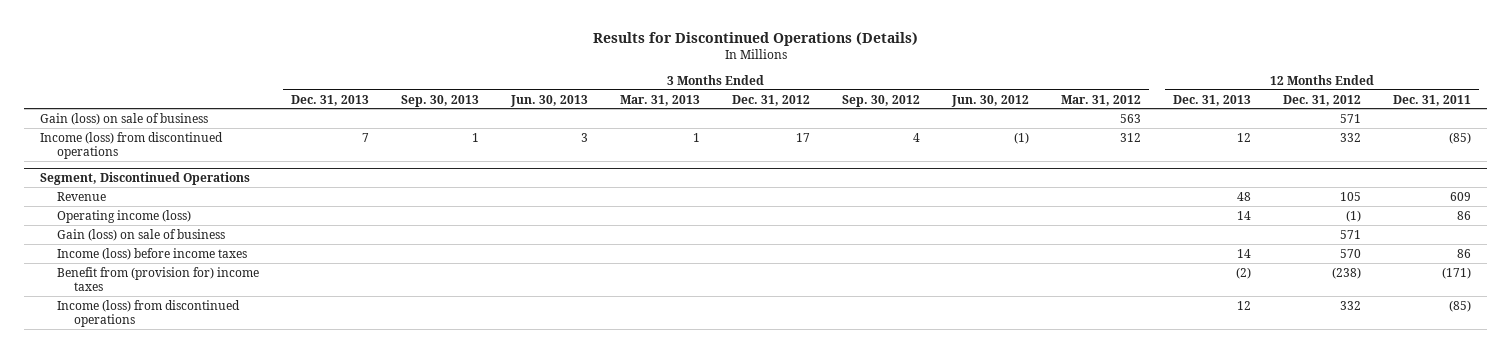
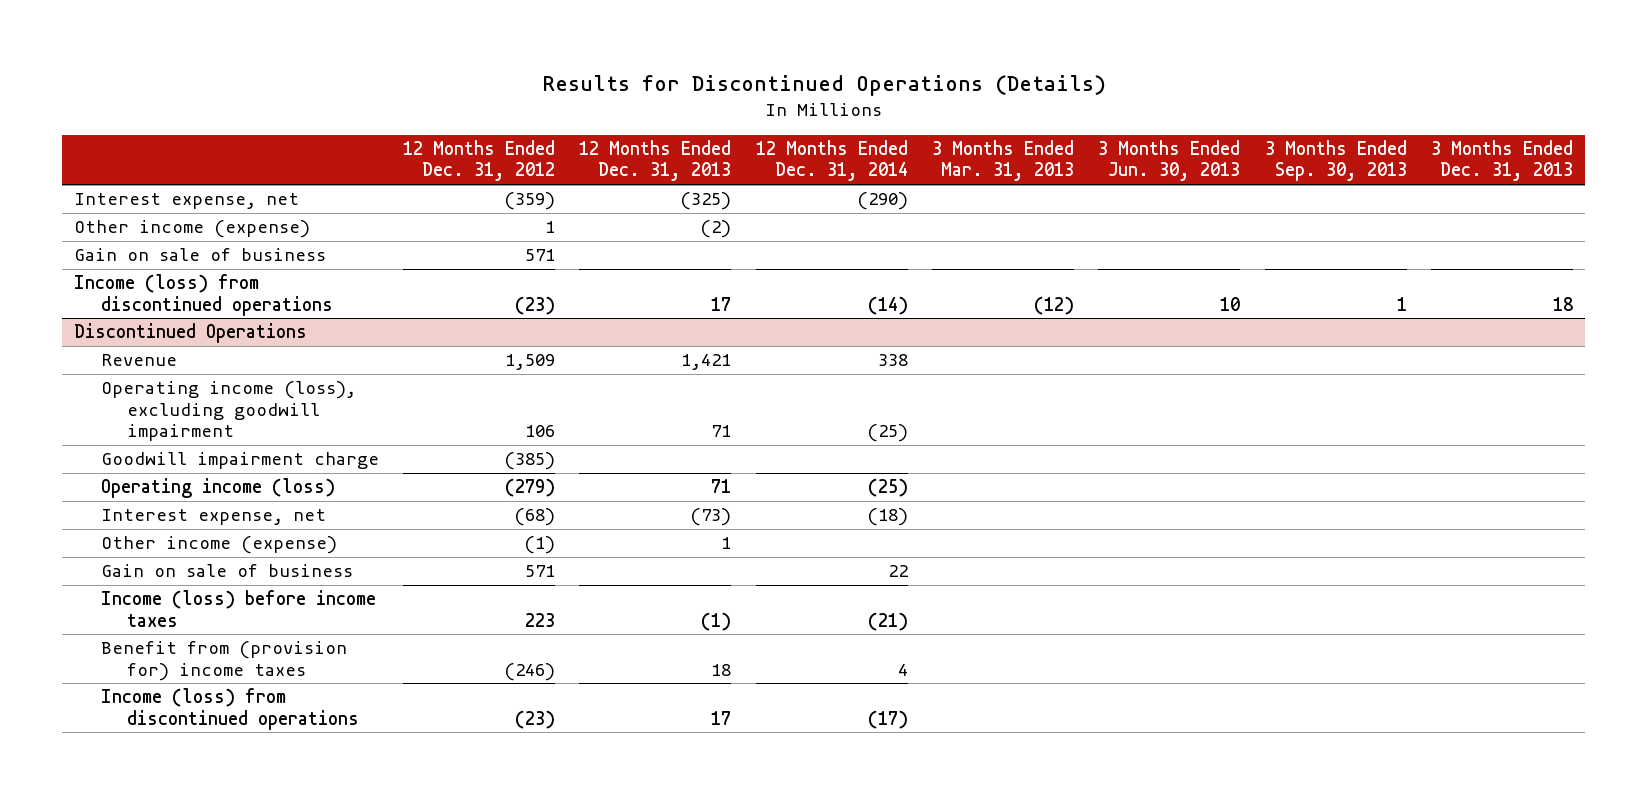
- | 3 Months Ended Dec. 31, 2013 | 3 Months Ended Sep. 30, 2013 | 3 Months Ended Jun. 30, 2013 | 3 Months Ended Mar. 31, 2013 | 3 Months Ended Dec. 31, 2012 | 3 Months Ended Sep. 30, 2012 | 3 Months Ended Jun. 30, 2012 | 3 Months Ended Mar. 31, 2012 | 12 Months Ended Dec. 31, 2013 | 12 Months Ended Dec. 31, 2012 | 12 Months Ended Dec. 31, 2011
+ | 12 Months Ended Dec. 31, 2012 | 12 Months Ended Dec. 31, 2013 | 12 Months Ended Dec. 31, 2014 | 3 Months Ended Mar. 31, 2013 | 3 Months Ended Jun. 30, 2013 | 3 Months Ended Sep. 30, 2013 | 3 Months Ended Dec. 31, 2013
- Gain (loss) on sale of business | | | | | | | | 563 | | 571 |
- Income (loss) from discontinued operations | 7 | 1 | 3 | 1 | 17 | 4 | (1) | 312 | 12 | 332 | (85)
- Segment, Discontinued Operations
- Revenue | | | | | | | | | 48 | 105 | 609
- Operating income (loss) | | | | | | | | | 14 | (1) | 86
- Gain (loss) on sale of business | | | | | | | | | | 571 |
- Income (loss) before income taxes | | | | | | | | | 14 | 570 | 86
- Benefit from (provision for) income taxes | | | | | | | | | (2) | (238) | (171)
- Income (loss) from discontinued operations | | | | | | | | | 12 | 332 | (85)
+ Interest expense, net | (359) | (325) | (290) | | | |
+ Other income (expense) | 1 | (2) | | | | |
+ Gain on sale of business | 571 | | | | | |
+ Income (loss) from discontinued operations | (23) | 17 | (14) | (12) | 10 | 1 | 18
+ Discontinued Operations
+ Revenue | 1,509 | 1,421 | 338 | | | |
+ Operating income (loss), excluding goodwill impairment | 106 | 71 | (25) | | | |
+ Goodwill impairment charge | (385) | | | | | |
+ Operating income (loss) | (279) | 71 | (25) | | | |
+ Interest expense, net | (68) | (73) | (18) | | | |
+ Other income (expense) | (1) | 1 | | | | |
+ Gain on sale of business | 571 | | 22 | | | |
+ Income (loss) before income taxes | 223 | (1) | (21) | | | |
+ Benefit from (provision for) income taxes | (246) | 18 | 4 | | | |
+ Income (loss) from discontinued operations | (23) | 17 | (17) | | | |

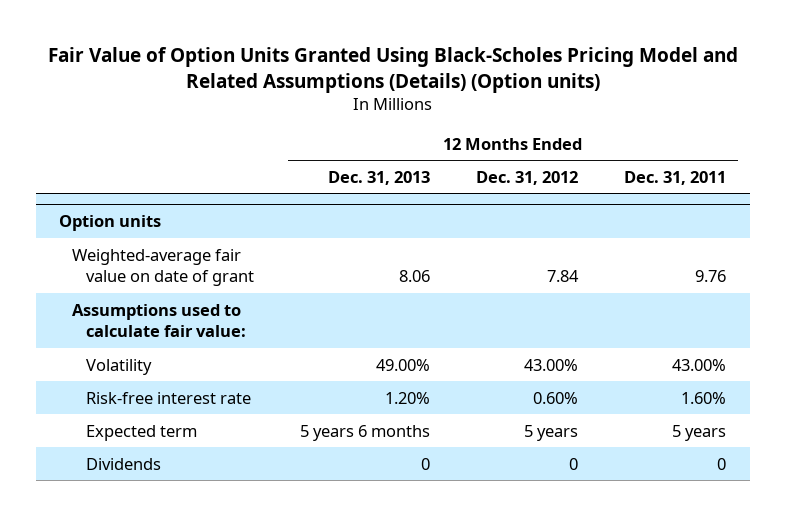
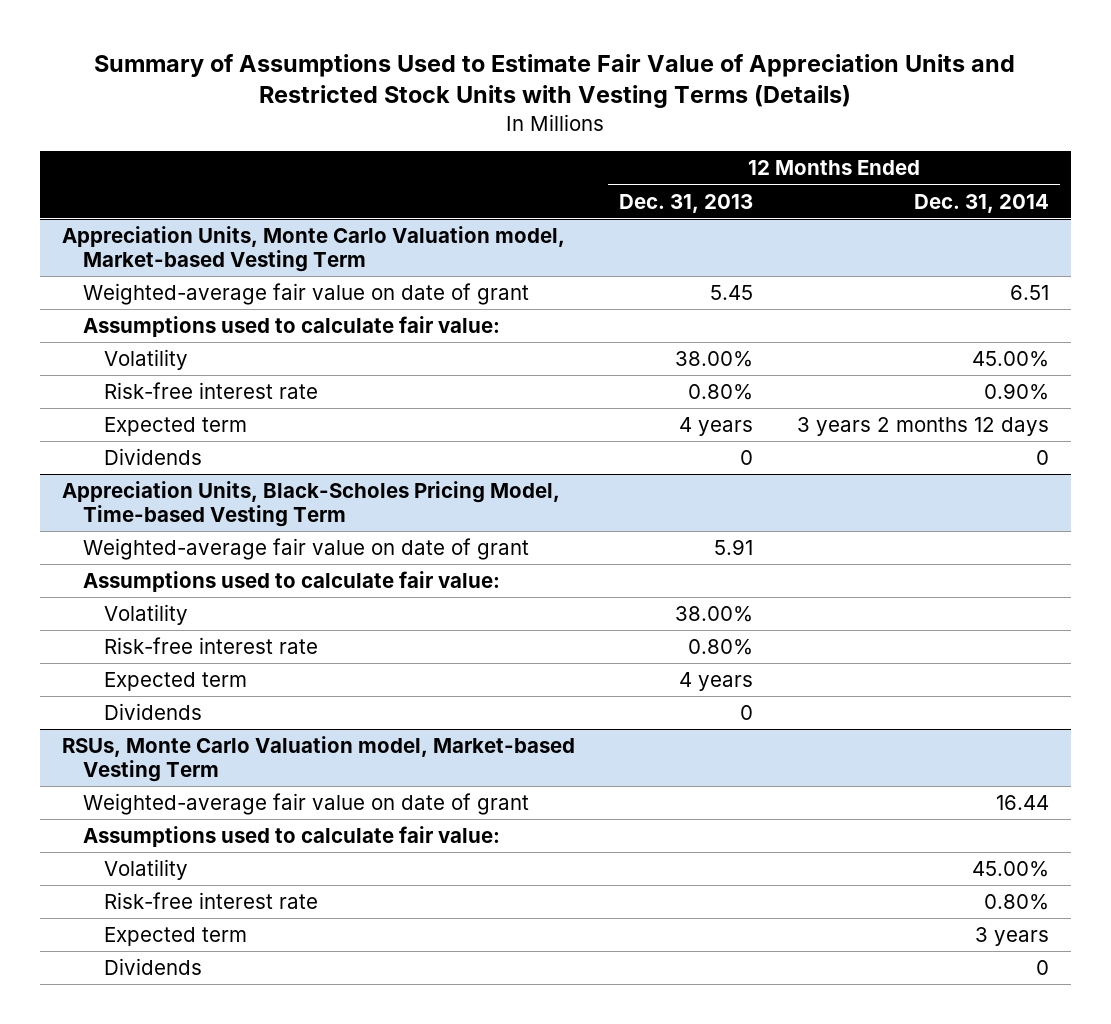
- Fair Value of Option Units Granted Using Black-Scholes Pricing Model and Related Assumptions (Details) (Option units)
+ Summary of Assumptions Used to Estimate Fair Value of Appreciation Units and Restricted Stock Units with Vesting Terms (Details)
- | 12 Months Ended Dec. 31, 2013 | 12 Months Ended Dec. 31, 2012 | 12 Months Ended Dec. 31, 2011
+ | 12 Months Ended Dec. 31, 2013 | 12 Months Ended Dec. 31, 2014
- Option units
- Weighted-average fair value on date of grant | 8.06 | 7.84 | 9.76
+ Appreciation Units, Monte Carlo Valuation model, Market-based Vesting Term
+ Weighted-average fair value on date of grant | 5.45 | 6.51
- Volatility | 49.00% | 43.00% | 43.00%
- Risk-free interest rate | 1.20% | 0.60% | 1.60%
- Expected term | 5 years 6 months | 5 years | 5 years
+ Volatility | 38.00% | 45.00%
+ Risk-free interest rate | 0.80% | 0.90%
+ Expected term | 4 years | 3 years 2 months 12 days
+ Appreciation Units, Black-Scholes Pricing Model, Time-based Vesting Term
+ Weighted-average fair value on date of grant | 5.91 |
+ Assumptions used to calculate fair value:
+ Volatility | 38.00% |
+ Risk-free interest rate | 0.80% |
+ Expected term | 4 years |
+ Dividends | 0 |
+ RSUs, Monte Carlo Valuation model, Market-based Vesting Term
+ Weighted-average fair value on date of grant | | 16.44
+ Assumptions used to calculate fair value:
+ Volatility | | 45.00%
+ Risk-free interest rate | | 0.80%
+ Expected term | | 3 years
+ Dividends | | 0

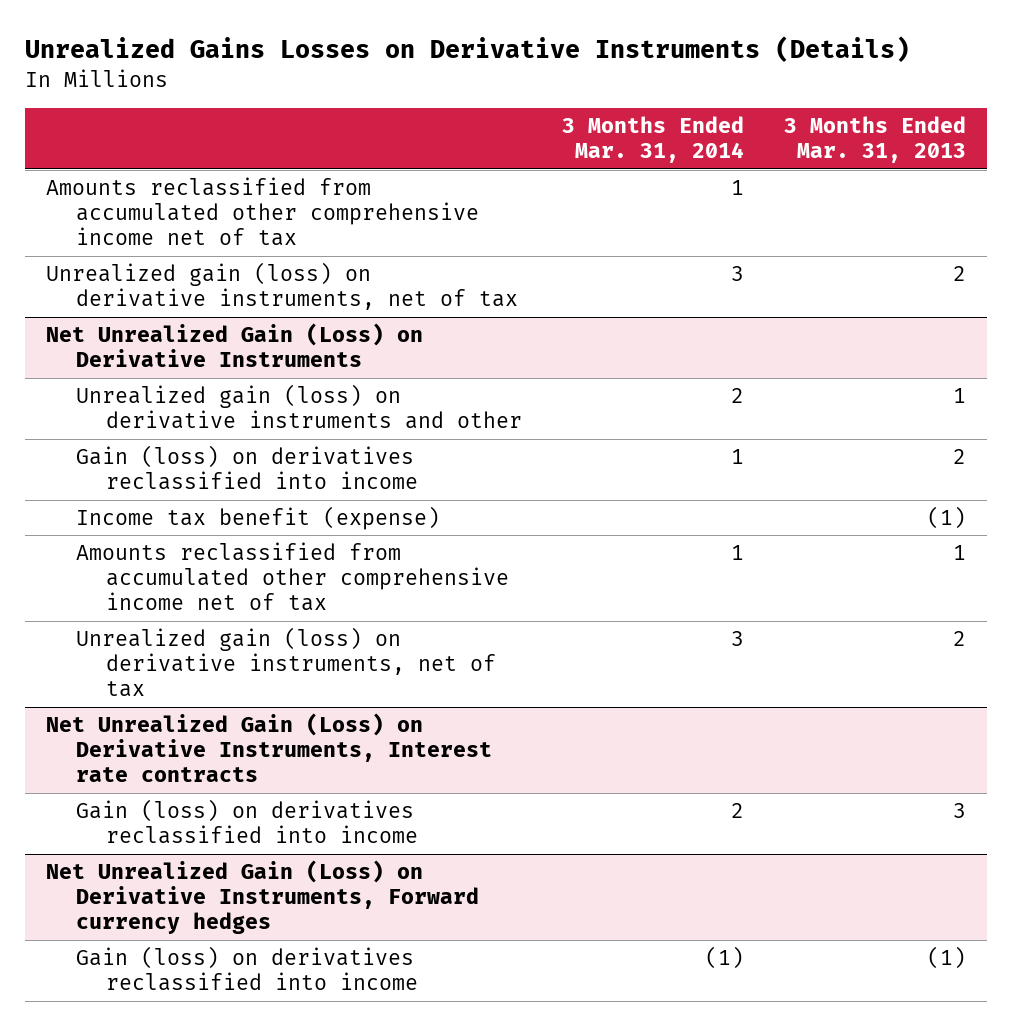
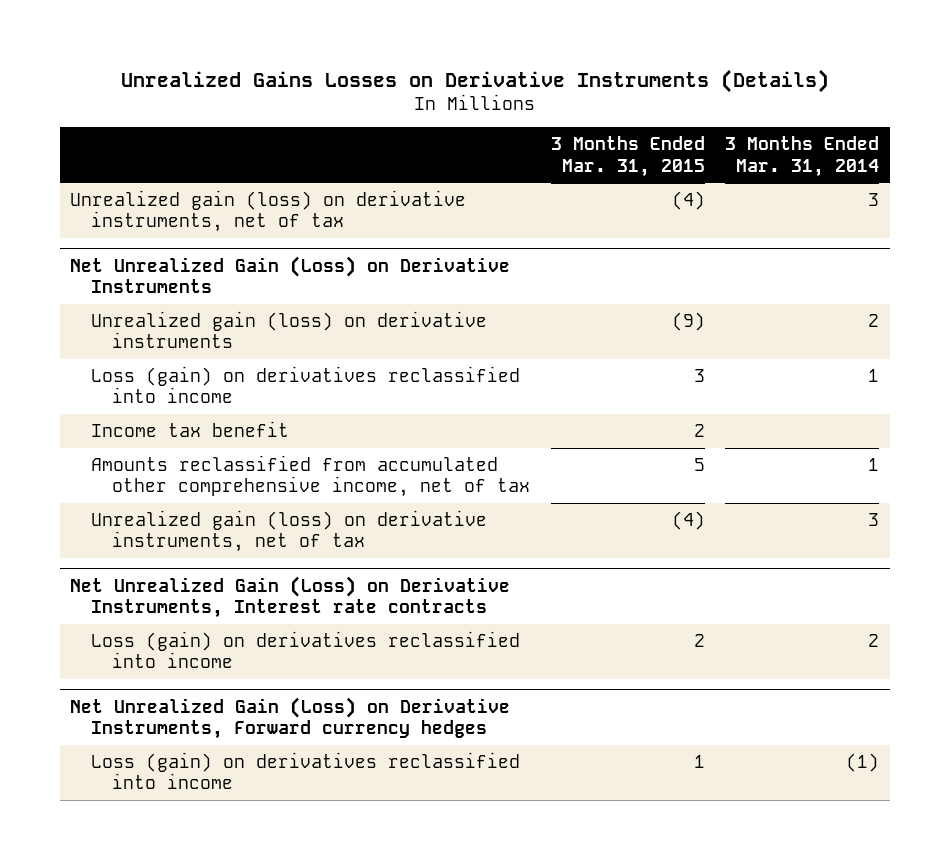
- | 3 Months Ended Mar. 31, 2014 | 3 Months Ended Mar. 31, 2013
+ | 3 Months Ended Mar. 31, 2015 | 3 Months Ended Mar. 31, 2014
- Amounts reclassified from accumulated other comprehensive income net of tax | 1 |
@ Net Unrealized Gain (Loss) on Derivative Instruments
- Unrealized gain (loss) on derivative instruments and other | 2 | 1
- Gain (loss) on derivatives reclassified into income | 1 | 2
- Income tax benefit (expense) | | (1)
- Amounts reclassified from accumulated other comprehensive income net of tax | 1 | 1
+ Unrealized gain (loss) on derivative instruments | (9) | 2
+ Loss (gain) on derivatives reclassified into income | 3 | 1
+ Income tax benefit | 2 |
+ Amounts reclassified from accumulated other comprehensive income, net of tax | 5 | 1
@ Net Unrealized Gain (Loss) on Derivative Instruments, Interest rate contracts
- Gain (loss) on derivatives reclassified into income | 2 | 3
+ Loss (gain) on derivatives reclassified into income | 2 | 2
@ Net Unrealized Gain (Loss) on Derivative Instruments, Forward currency hedges
- Gain (loss) on derivatives reclassified into income | (1) | (1)
+ Loss (gain) on derivatives reclassified into income | 1 | (1)

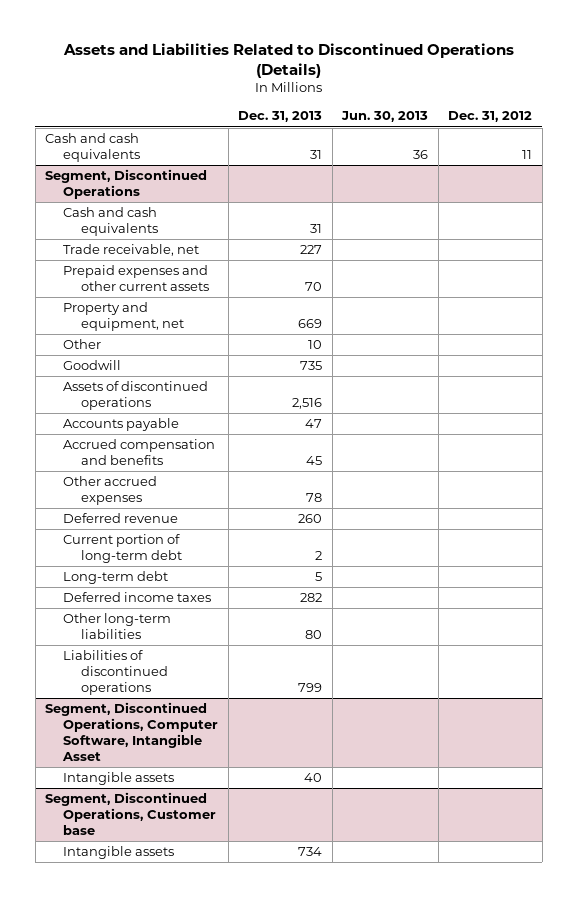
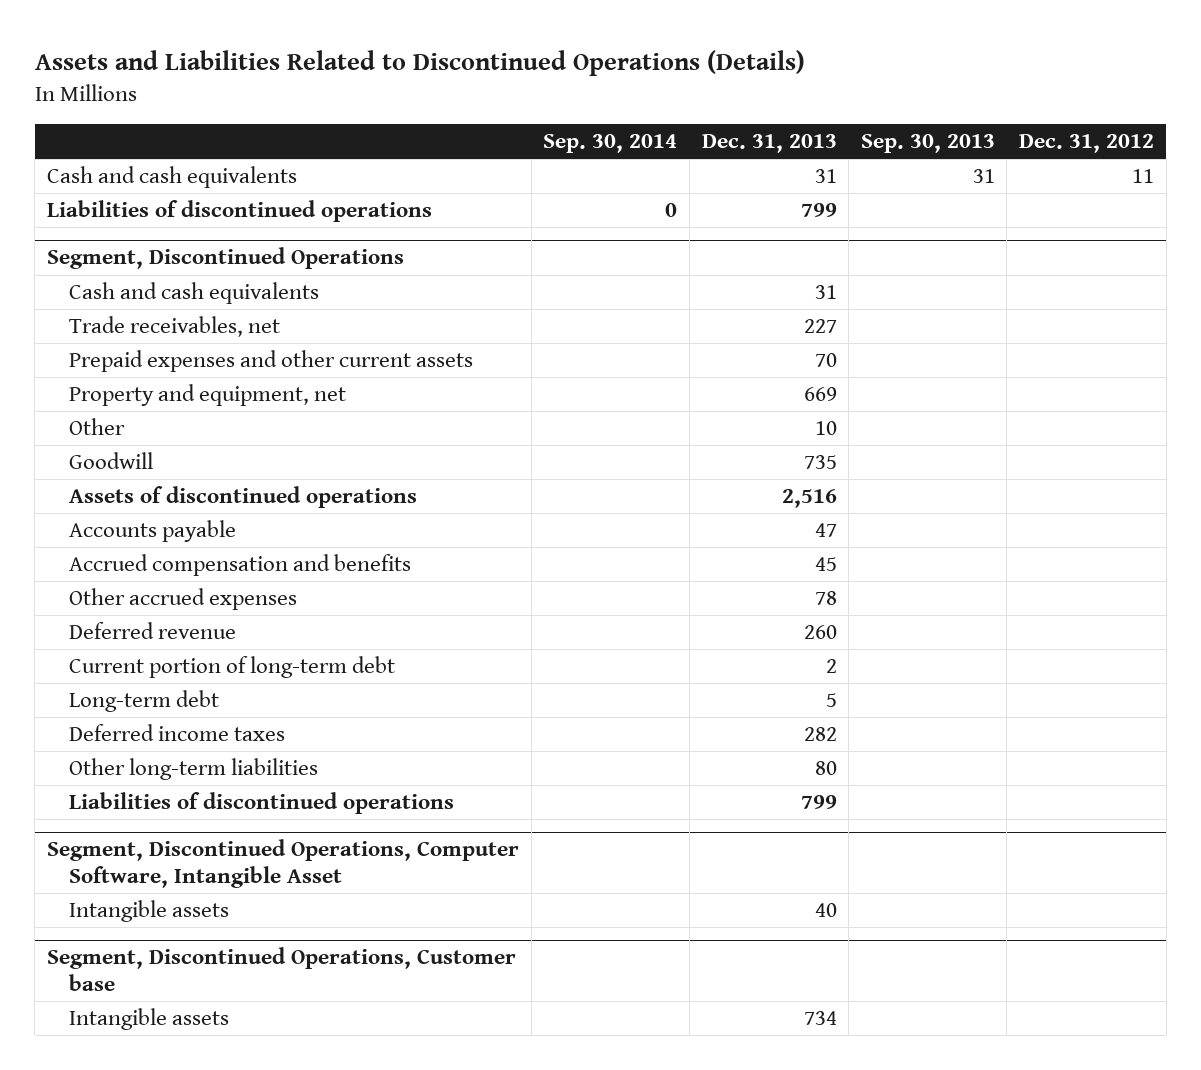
- | Dec. 31, 2013 | Jun. 30, 2013 | Dec. 31, 2012
+ | Sep. 30, 2014 | Dec. 31, 2013 | Sep. 30, 2013 | Dec. 31, 2012
+ Liabilities of discontinued operations | 0 | 799 | |
@ Segment, Discontinued Operations
- Trade receivable, net | 227 | |
+ Trade receivables, net | | 227 | |

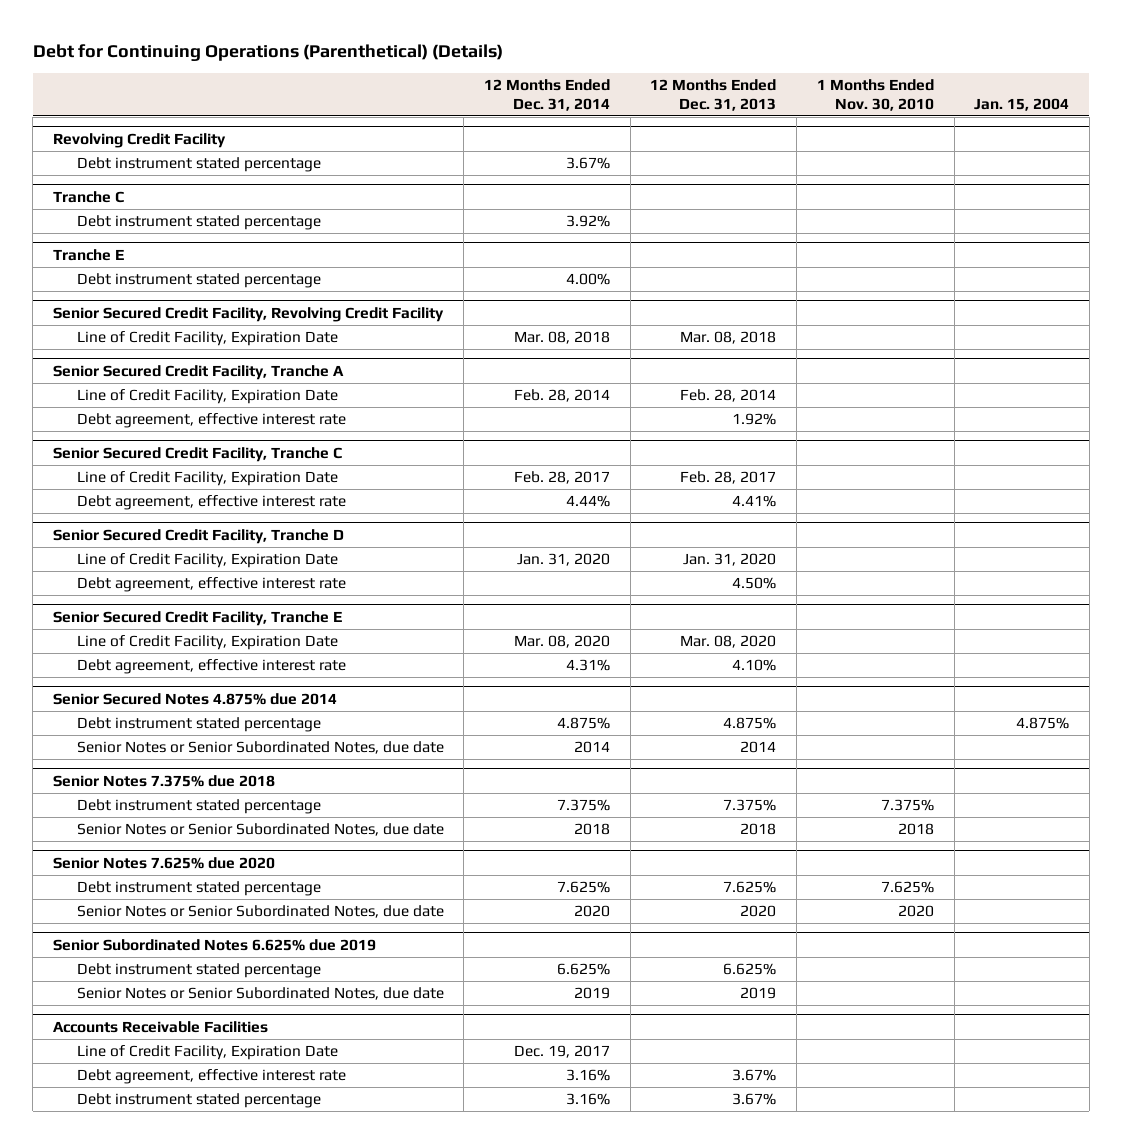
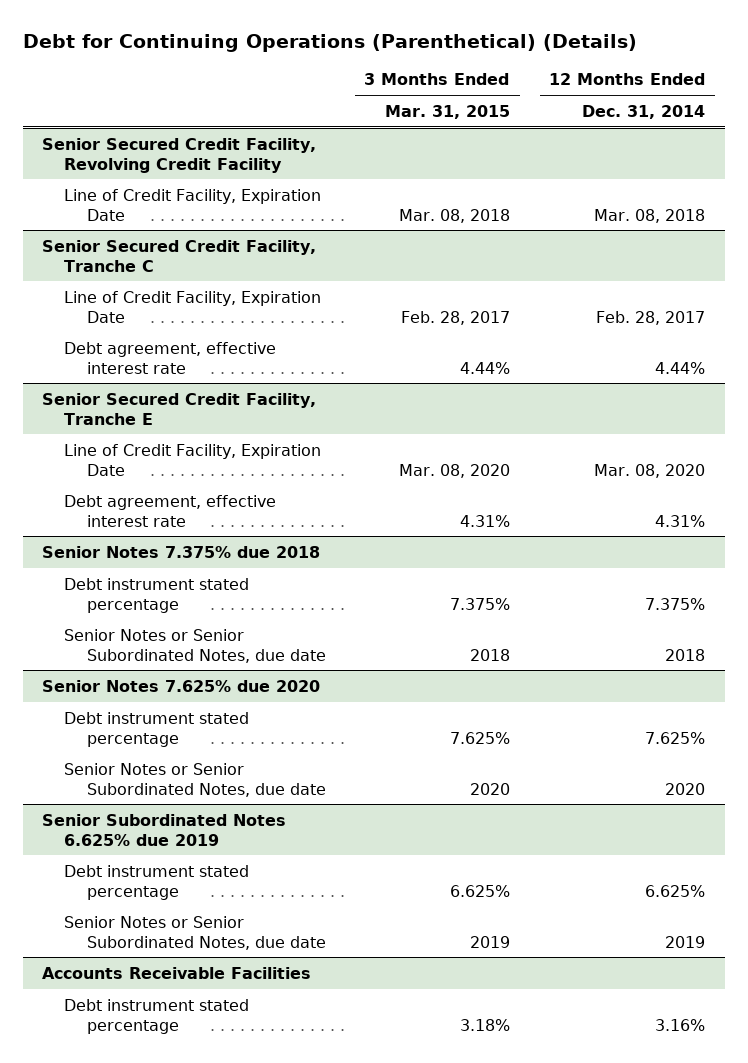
- | 12 Months Ended Dec. 31, 2014 | 12 Months Ended Dec. 31, 2013 | 1 Months Ended Nov. 30, 2010 | Jan. 15, 2004
+ | 3 Months Ended Mar. 31, 2015 | 12 Months Ended Dec. 31, 2014
- Revolving Credit Facility
- Debt instrument stated percentage | 3.67% | | |
- Tranche C
- Debt instrument stated percentage | 3.92% | | |
- Tranche E
- Debt instrument stated percentage | 4.00% | | |
- Senior Secured Credit Facility, Tranche A
- Line of Credit Facility, Expiration Date | Feb. 28, 2014 | Feb. 28, 2014 | |
- Debt agreement, effective interest rate | | 1.92% | |
- Senior Secured Credit Facility, Tranche D
- Line of Credit Facility, Expiration Date | Jan. 31, 2020 | Jan. 31, 2020 | |
- Debt agreement, effective interest rate | | 4.50% | |
- Senior Secured Notes 4.875% due 2014
- Debt instrument stated percentage | 4.875% | 4.875% | | 4.875%
- Senior Notes or Senior Subordinated Notes, due date | 2014 | 2014 | |
@ Accounts Receivable Facilities
- Line of Credit Facility, Expiration Date | Dec. 19, 2017 | | |
- Debt agreement, effective interest rate | 3.16% | 3.67% | |

